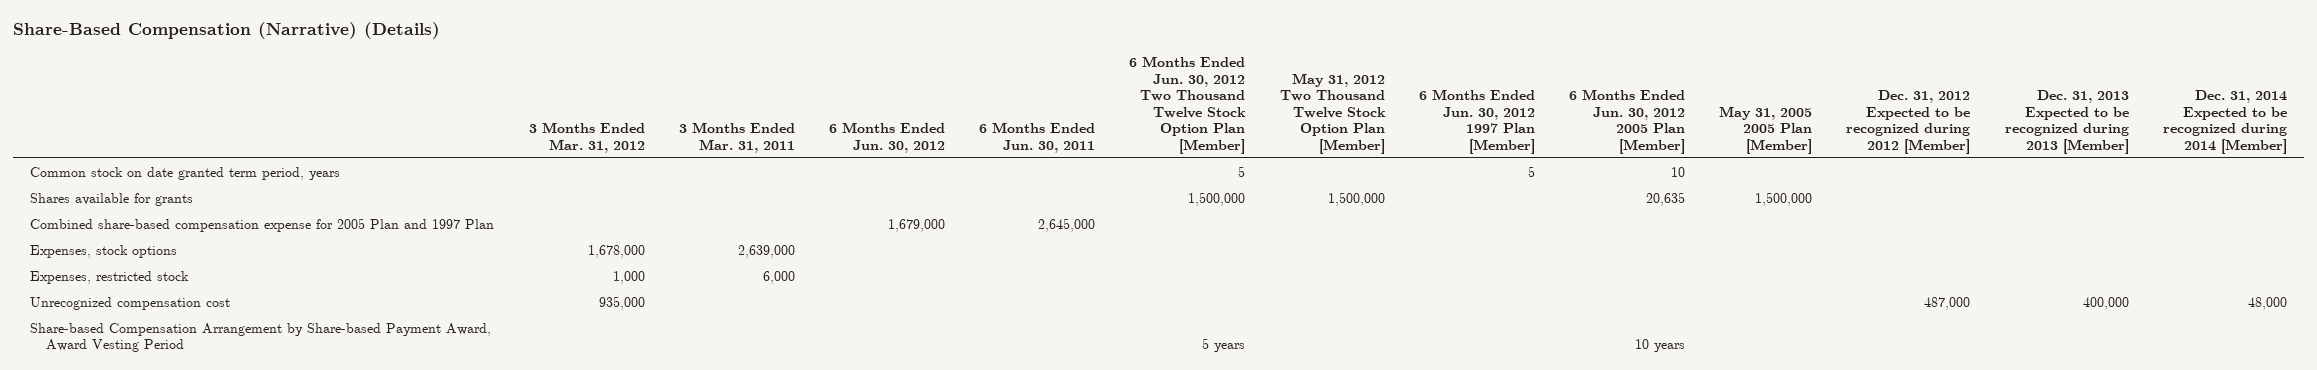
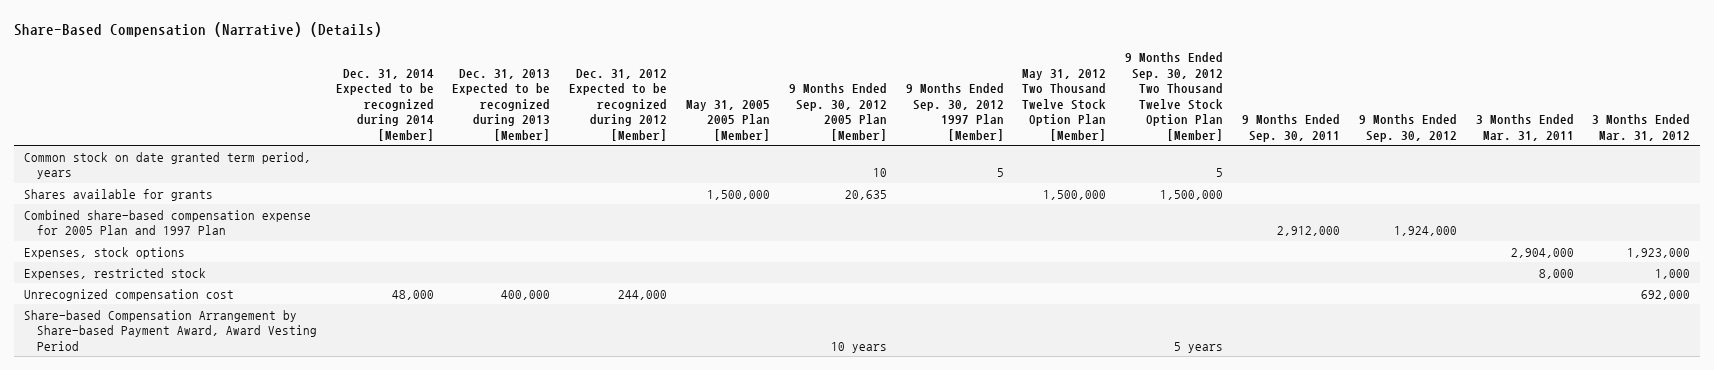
- | 3 Months Ended Mar. 31, 2012 | 3 Months Ended Mar. 31, 2011 | 6 Months Ended Jun. 30, 2012 | 6 Months Ended Jun. 30, 2011 | 6 Months Ended Jun. 30, 2012 Two Thousand Twelve Stock Option Plan [Member] | May 31, 2012 Two Thousand Twelve Stock Option Plan [Member] | 6 Months Ended Jun. 30, 2012 1997 Plan [Member] | 6 Months Ended Jun. 30, 2012 2005 Plan [Member] | May 31, 2005 2005 Plan [Member] | Dec. 31, 2012 Expected to be recognized during 2012 [Member] | Dec. 31, 2013 Expected to be recognized during 2013 [Member] | Dec. 31, 2014 Expected to be recognized during 2014 [Member]
+ | Dec. 31, 2014 Expected to be recognized during 2014 [Member] | Dec. 31, 2013 Expected to be recognized during 2013 [Member] | Dec. 31, 2012 Expected to be recognized during 2012 [Member] | May 31, 2005 2005 Plan [Member] | 9 Months Ended Sep. 30, 2012 2005 Plan [Member] | 9 Months Ended Sep. 30, 2012 1997 Plan [Member] | May 31, 2012 Two Thousand Twelve Stock Option Plan [Member] | 9 Months Ended Sep. 30, 2012 Two Thousand Twelve Stock Option Plan [Member] | 9 Months Ended Sep. 30, 2011 | 9 Months Ended Sep. 30, 2012 | 3 Months Ended Mar. 31, 2011 | 3 Months Ended Mar. 31, 2012
- Expenses, stock options | 1,678,000 | 2,639,000 | | | | | | | | | |
- Expenses, restricted stock | 1,000 | 6,000 | | | | | | | | | |
- Unrecognized compensation cost | 935,000 | | | | | | | | | 487,000 | 400,000 | 48,000
+ Expenses, stock options | | | | | | | | | | | 2,904,000 | 1,923,000
+ Expenses, restricted stock | | | | | | | | | | | 8,000 | 1,000
+ Unrecognized compensation cost | 48,000 | 400,000 | 244,000 | | | | | | | | | 692,000

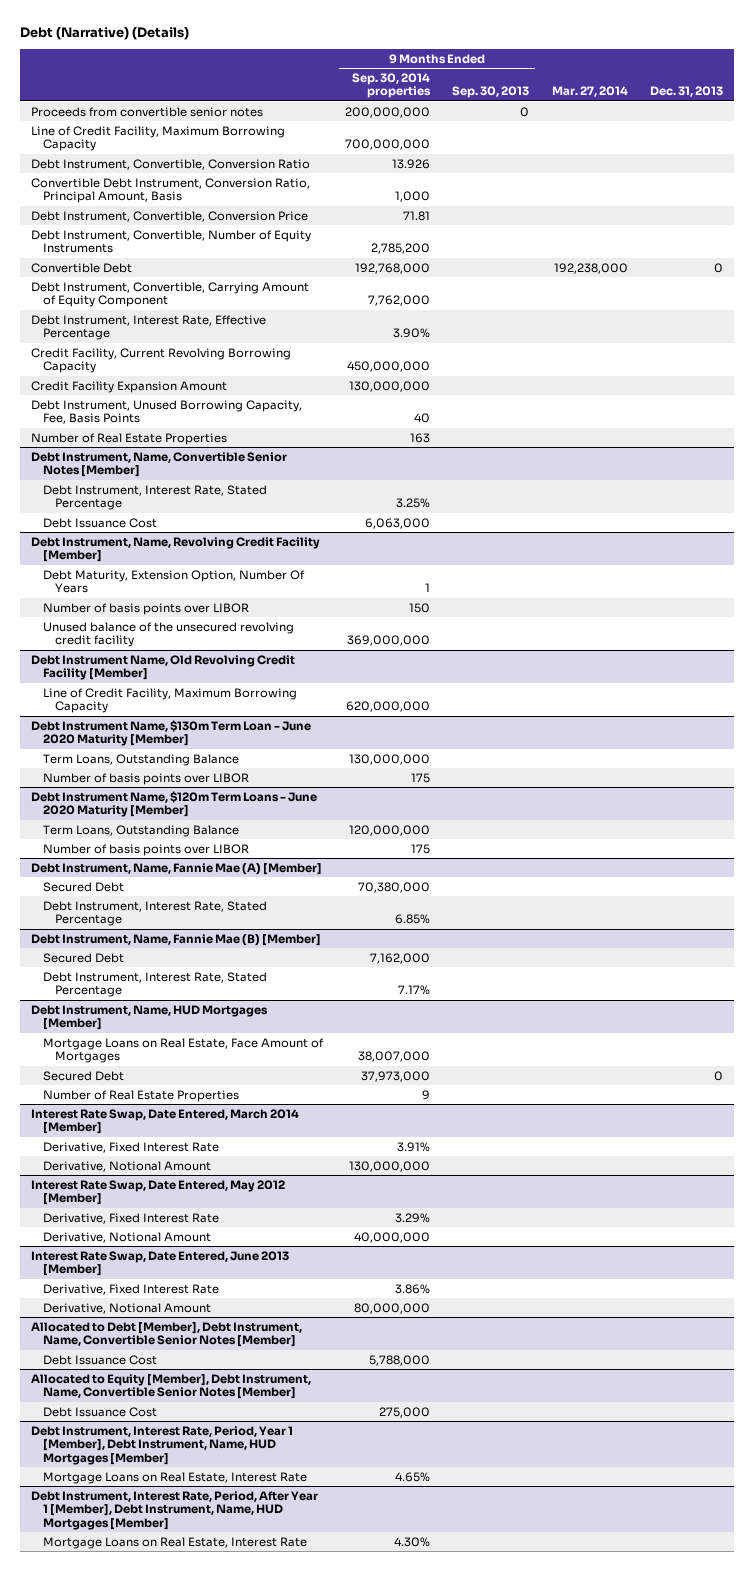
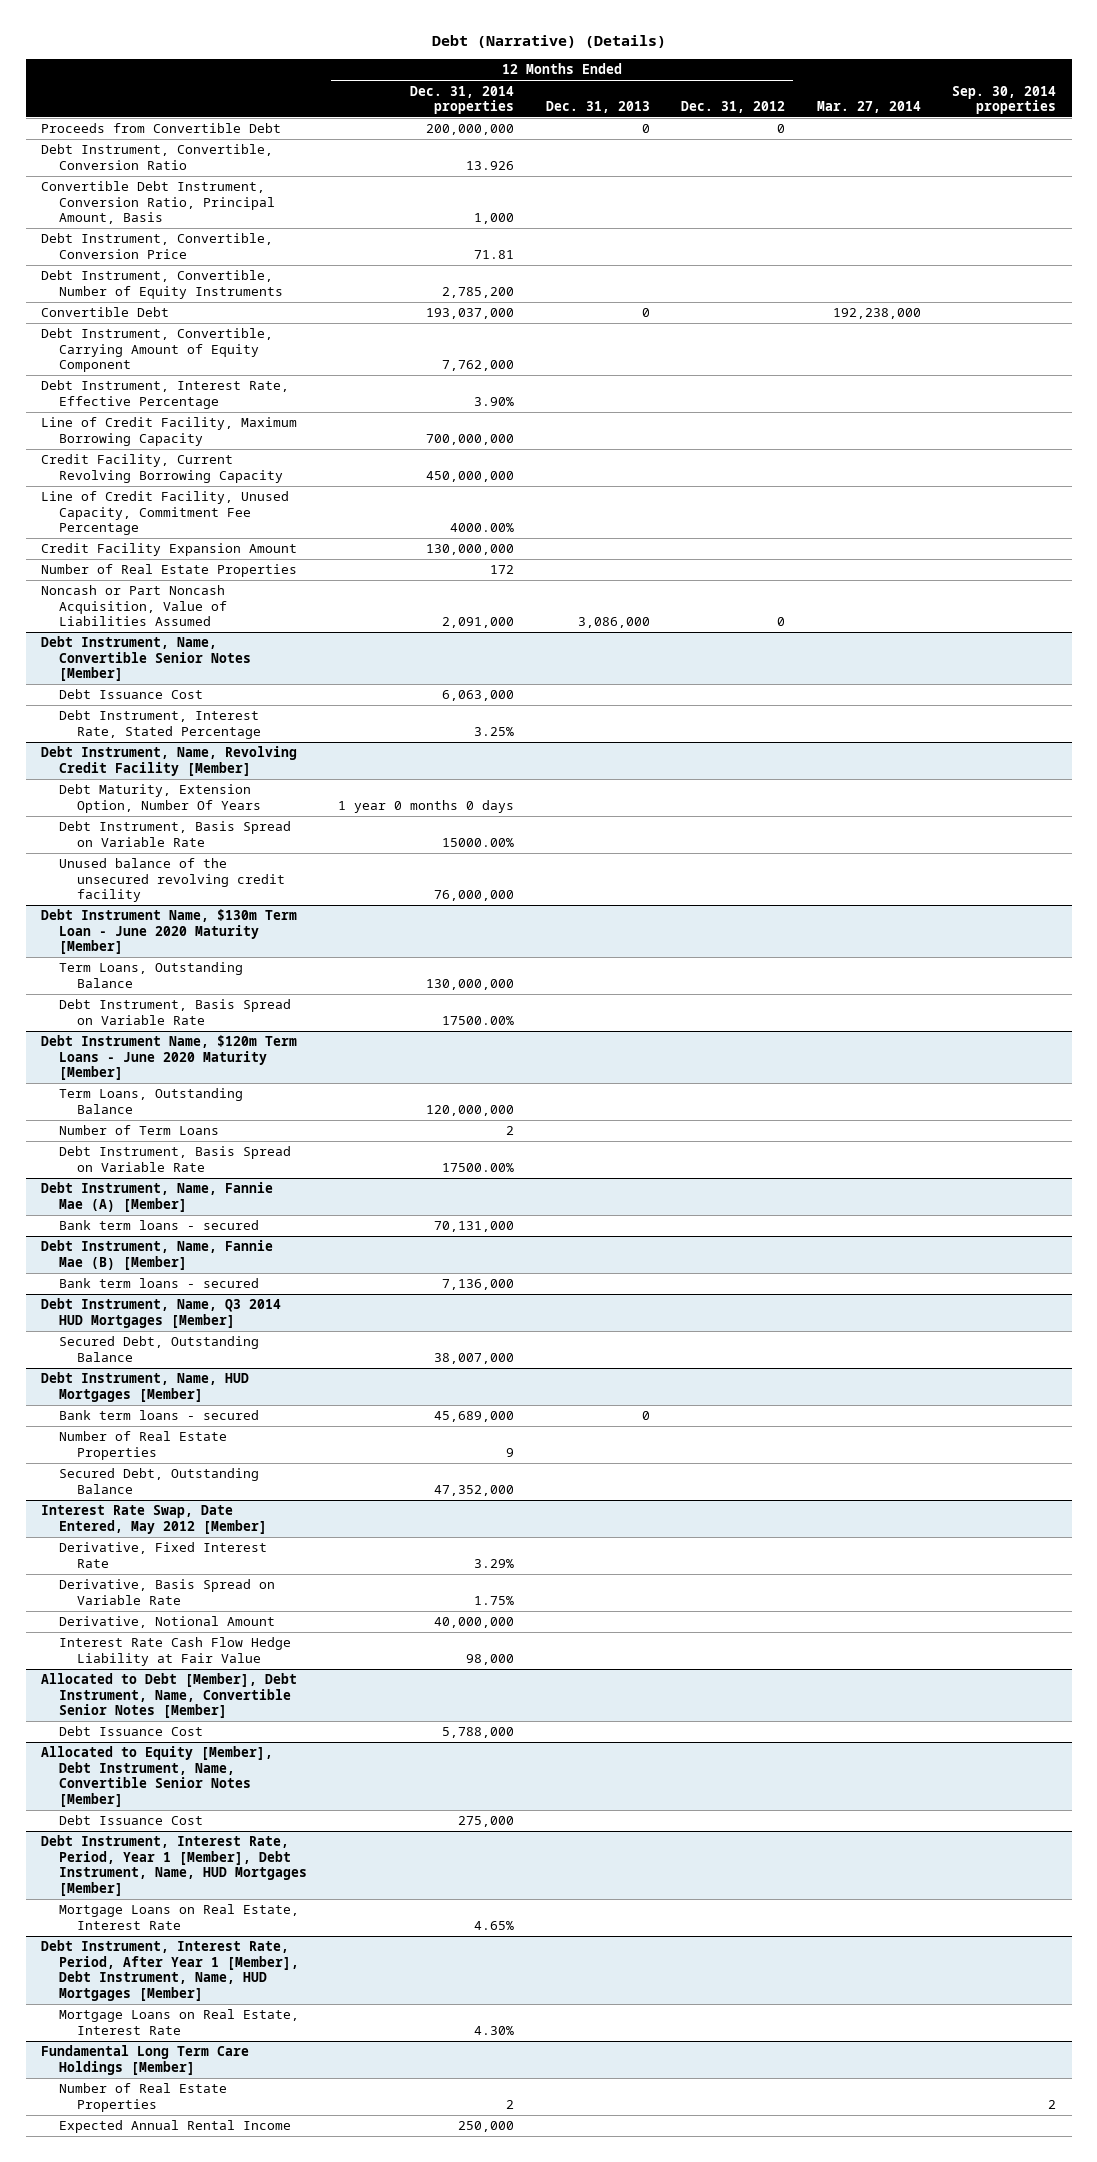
- | 9 Months Ended Sep. 30, 2014 properties | 9 Months Ended Sep. 30, 2013 | Mar. 27, 2014 | Dec. 31, 2013
+ | 12 Months Ended Dec. 31, 2014 properties | 12 Months Ended Dec. 31, 2013 | 12 Months Ended Dec. 31, 2012 | Mar. 27, 2014 | Sep. 30, 2014 properties
- Proceeds from convertible senior notes | 200,000,000 | 0 | |
+ Proceeds from Convertible Debt | 200,000,000 | 0 | 0 | |
moved down: Line of Credit Facility, Maximum Borrowing Capacity | 700,000,000 | | | |
+ Line of Credit Facility, Unused Capacity, Commitment Fee Percentage | 4000.00% | | | |
- Debt Instrument, Unused Borrowing Capacity, Fee, Basis Points | 40 | | |
+ Noncash or Part Noncash Acquisition, Value of Liabilities Assumed | 2,091,000 | 3,086,000 | 0 | |
@ Debt Instrument, Name, Convertible Senior Notes [Member]
moved down: Debt Instrument, Interest Rate, Stated Percentage | 3.25% | | | |
@ Debt Instrument, Name, Revolving Credit Facility [Member]
- Number of basis points over LIBOR | 150 | | |
+ Debt Instrument, Basis Spread on Variable Rate | 15000.00% | | | |
- Debt Instrument Name, Old Revolving Credit Facility [Member]
- Line of Credit Facility, Maximum Borrowing Capacity | 620,000,000 | | |
@ Debt Instrument Name, $130m Term Loan - June 2020 Maturity [Member]
- Number of basis points over LIBOR | 175 | | |
+ Debt Instrument, Basis Spread on Variable Rate | 17500.00% | | | |
@ Debt Instrument Name, $120m Term Loans - June 2020 Maturity [Member]
- Number of basis points over LIBOR | 175 | | |
+ Number of Term Loans | 2 | | | |
+ Debt Instrument, Basis Spread on Variable Rate | 17500.00% | | | |
@ Debt Instrument, Name, Fannie Mae (A) [Member]
- Secured Debt | 70,380,000 | | |
- Debt Instrument, Interest Rate, Stated Percentage | 6.85% | | |
+ Bank term loans - secured | 70,131,000 | | | |
@ Debt Instrument, Name, Fannie Mae (B) [Member]
- Secured Debt | 7,162,000 | | |
- Debt Instrument, Interest Rate, Stated Percentage | 7.17% | | |
+ Bank term loans - secured | 7,136,000 | | | |
+ Debt Instrument, Name, Q3 2014 HUD Mortgages [Member]
+ Secured Debt, Outstanding Balance | 38,007,000 | | | |
@ Debt Instrument, Name, HUD Mortgages [Member]
- Mortgage Loans on Real Estate, Face Amount of Mortgages | 38,007,000 | | |
- Secured Debt | 37,973,000 | | | 0
+ Bank term loans - secured | 45,689,000 | 0 | | |
- Interest Rate Swap, Date Entered, March 2014 [Member]
- Derivative, Fixed Interest Rate | 3.91% | | |
- Derivative, Notional Amount | 130,000,000 | | |
@ Debt Instrument, Name, HUD Mortgages [Member]
+ Secured Debt, Outstanding Balance | 47,352,000 | | | |
@ Interest Rate Swap, Date Entered, May 2012 [Member]
+ Derivative, Basis Spread on Variable Rate | 1.75% | | | |
- Interest Rate Swap, Date Entered, June 2013 [Member]
- Derivative, Fixed Interest Rate | 3.86% | | |
- Derivative, Notional Amount | 80,000,000 | | |
@ Interest Rate Swap, Date Entered, May 2012 [Member]
+ Interest Rate Cash Flow Hedge Liability at Fair Value | 98,000 | | | |
+ Fundamental Long Term Care Holdings [Member]
+ Number of Real Estate Properties | 2 | | | | 2
+ Expected Annual Rental Income | 250,000 | | | |

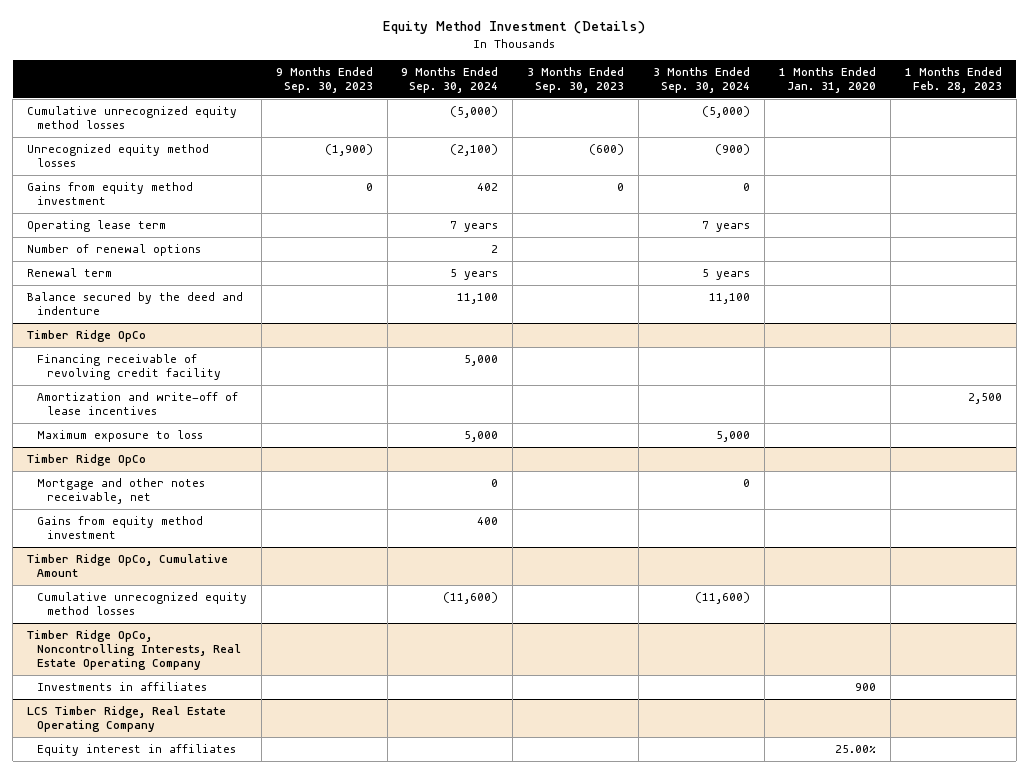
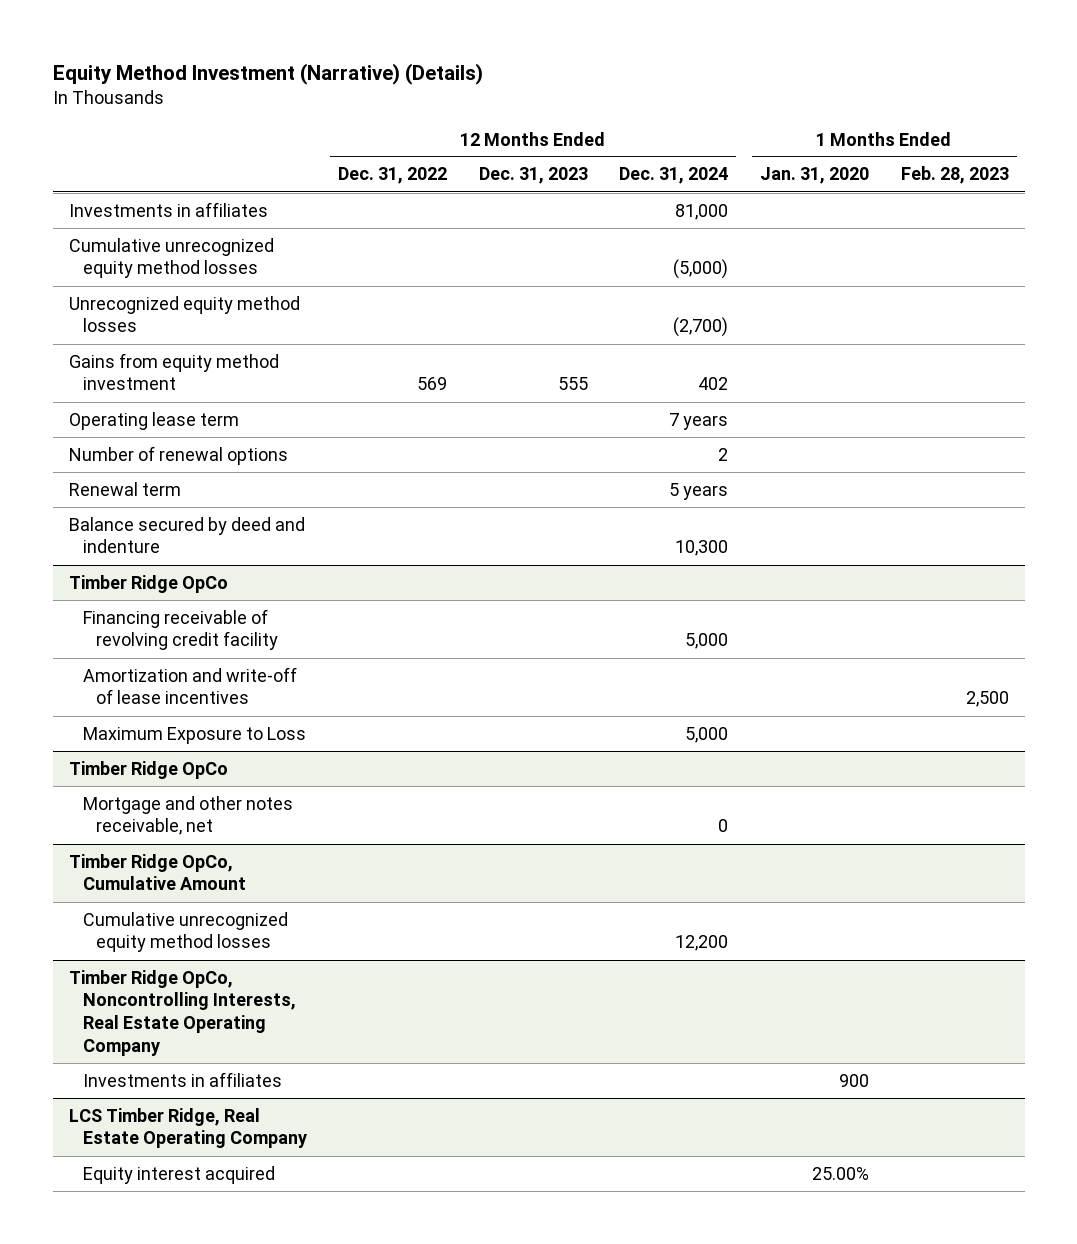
- Equity Method Investment (Details)
+ Equity Method Investment (Narrative) (Details)
- | 9 Months Ended Sep. 30, 2023 | 9 Months Ended Sep. 30, 2024 | 3 Months Ended Sep. 30, 2023 | 3 Months Ended Sep. 30, 2024 | 1 Months Ended Jan. 31, 2020 | 1 Months Ended Feb. 28, 2023
+ | 12 Months Ended Dec. 31, 2022 | 12 Months Ended Dec. 31, 2023 | 12 Months Ended Dec. 31, 2024 | 1 Months Ended Jan. 31, 2020 | 1 Months Ended Feb. 28, 2023
+ Investments in affiliates | | | 81,000 | |
- Balance secured by the deed and indenture | | 11,100 | | 11,100 | |
+ Balance secured by deed and indenture | | | 10,300 | |
@ Timber Ridge OpCo
- Maximum exposure to loss | | 5,000 | | 5,000 | |
+ Maximum Exposure to Loss | | | 5,000 | |
- Gains from equity method investment | | 400 | | | |
@ LCS Timber Ridge, Real Estate Operating Company
- Equity interest in affiliates | | | | | 25.00% |
+ Equity interest acquired | | | | 25.00% |

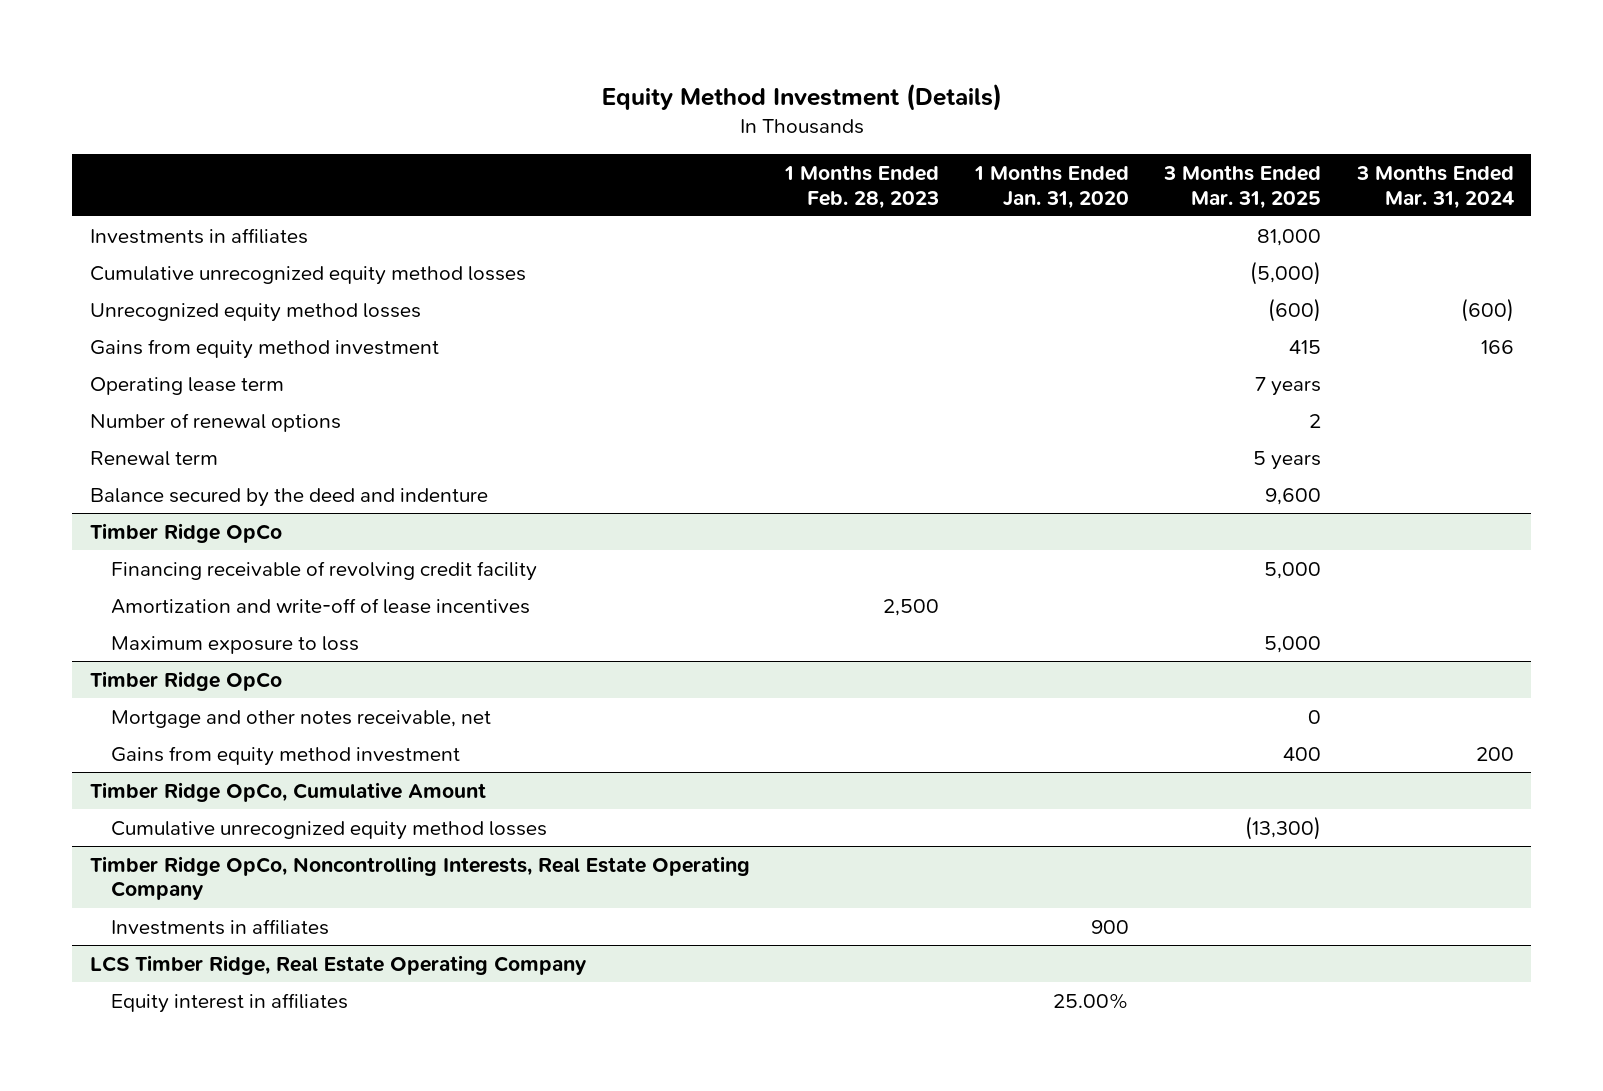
- Equity Method Investment (Narrative) (Details)
+ Equity Method Investment (Details)
- | 12 Months Ended Dec. 31, 2022 | 12 Months Ended Dec. 31, 2023 | 12 Months Ended Dec. 31, 2024 | 1 Months Ended Jan. 31, 2020 | 1 Months Ended Feb. 28, 2023
+ | 1 Months Ended Feb. 28, 2023 | 1 Months Ended Jan. 31, 2020 | 3 Months Ended Mar. 31, 2025 | 3 Months Ended Mar. 31, 2024
- Balance secured by deed and indenture | | | 10,300 | |
+ Balance secured by the deed and indenture | | | 9,600 |
@ Timber Ridge OpCo
- Maximum Exposure to Loss | | | 5,000 | |
+ Maximum exposure to loss | | | 5,000 |
+ Gains from equity method investment | | | 400 | 200
@ LCS Timber Ridge, Real Estate Operating Company
- Equity interest acquired | | | | 25.00% |
+ Equity interest in affiliates | | 25.00% | |

